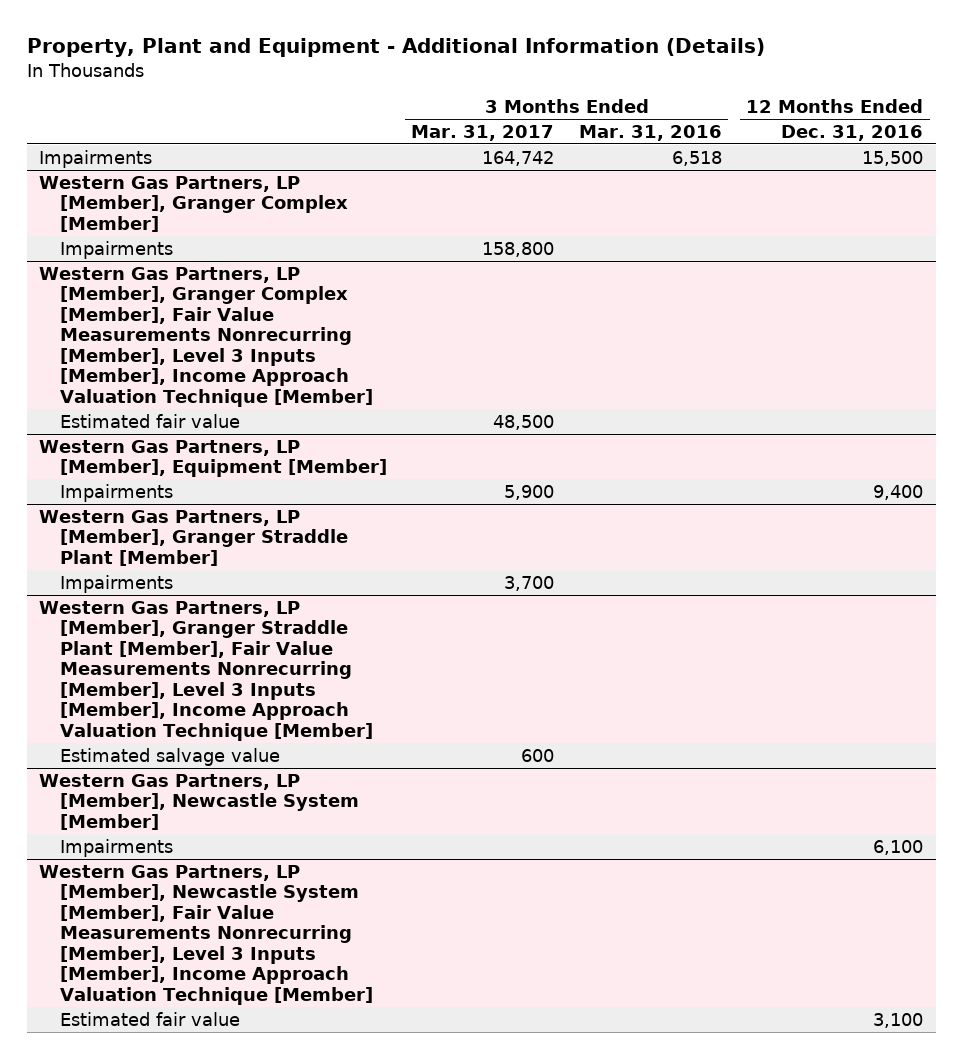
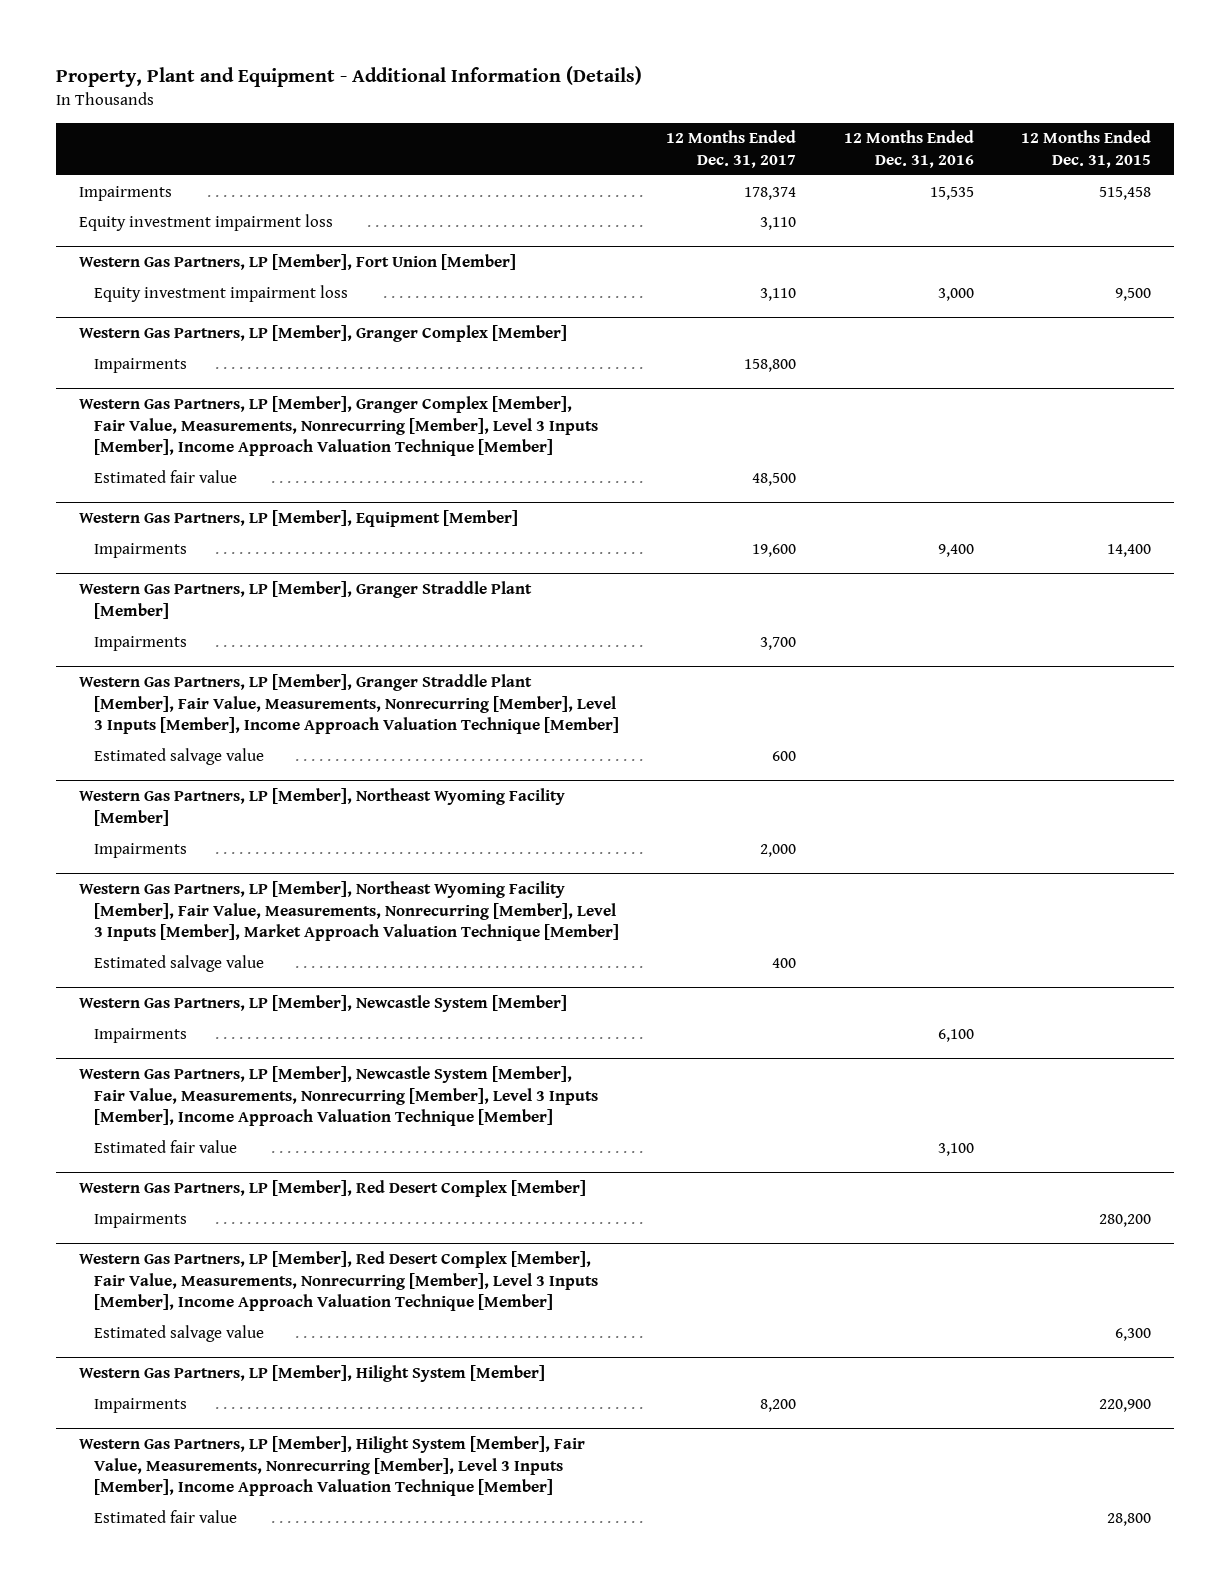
- | 3 Months Ended Mar. 31, 2017 | 3 Months Ended Mar. 31, 2016 | 12 Months Ended Dec. 31, 2016
+ | 12 Months Ended Dec. 31, 2017 | 12 Months Ended Dec. 31, 2016 | 12 Months Ended Dec. 31, 2015
- Impairments | 164,742 | 6,518 | 15,500
+ Impairments | 178,374 | 15,535 | 515,458
+ Equity investment impairment loss | 3,110 | |
+ Western Gas Partners, LP [Member], Fort Union [Member]
+ Equity investment impairment loss | 3,110 | 3,000 | 9,500
- Western Gas Partners, LP [Member], Granger Complex [Member], Fair Value Measurements Nonrecurring [Member], Level 3 Inputs [Member], Income Approach Valuation Technique [Member]
+ Western Gas Partners, LP [Member], Granger Complex [Member], Fair Value, Measurements, Nonrecurring [Member], Level 3 Inputs [Member], Income Approach Valuation Technique [Member]
- Western Gas Partners, LP [Member], Granger Straddle Plant [Member], Fair Value Measurements Nonrecurring [Member], Level 3 Inputs [Member], Income Approach Valuation Technique [Member]
+ Western Gas Partners, LP [Member], Granger Straddle Plant [Member], Fair Value, Measurements, Nonrecurring [Member], Level 3 Inputs [Member], Income Approach Valuation Technique [Member]
+ Western Gas Partners, LP [Member], Northeast Wyoming Facility [Member]
+ Impairments | 2,000 | |
+ Western Gas Partners, LP [Member], Northeast Wyoming Facility [Member], Fair Value, Measurements, Nonrecurring [Member], Level 3 Inputs [Member], Market Approach Valuation Technique [Member]
+ Estimated salvage value | 400 | |
- Western Gas Partners, LP [Member], Newcastle System [Member], Fair Value Measurements Nonrecurring [Member], Level 3 Inputs [Member], Income Approach Valuation Technique [Member]
+ Western Gas Partners, LP [Member], Newcastle System [Member], Fair Value, Measurements, Nonrecurring [Member], Level 3 Inputs [Member], Income Approach Valuation Technique [Member]
+ Western Gas Partners, LP [Member], Red Desert Complex [Member]
+ Impairments | | | 280,200
+ Western Gas Partners, LP [Member], Red Desert Complex [Member], Fair Value, Measurements, Nonrecurring [Member], Level 3 Inputs [Member], Income Approach Valuation Technique [Member]
+ Estimated salvage value | | | 6,300
+ Western Gas Partners, LP [Member], Hilight System [Member]
+ Impairments | 8,200 | | 220,900
+ Western Gas Partners, LP [Member], Hilight System [Member], Fair Value, Measurements, Nonrecurring [Member], Level 3 Inputs [Member], Income Approach Valuation Technique [Member]
+ Estimated fair value | | | 28,800

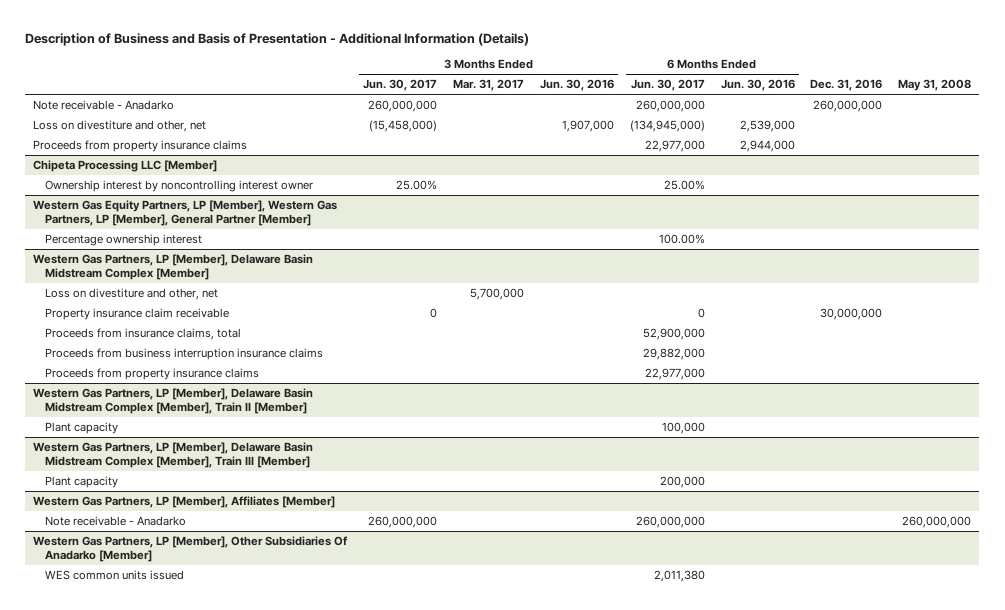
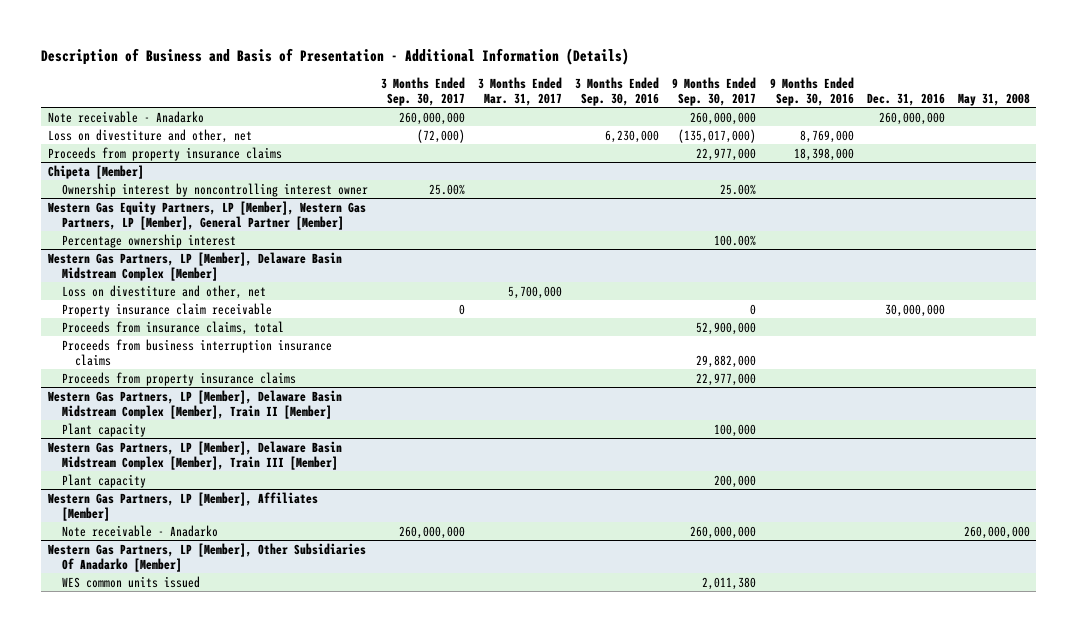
- | 3 Months Ended Jun. 30, 2017 | 3 Months Ended Mar. 31, 2017 | 3 Months Ended Jun. 30, 2016 | 6 Months Ended Jun. 30, 2017 | 6 Months Ended Jun. 30, 2016 | Dec. 31, 2016 | May 31, 2008
+ | 3 Months Ended Sep. 30, 2017 | 3 Months Ended Mar. 31, 2017 | 3 Months Ended Sep. 30, 2016 | 9 Months Ended Sep. 30, 2017 | 9 Months Ended Sep. 30, 2016 | Dec. 31, 2016 | May 31, 2008
- Chipeta Processing LLC [Member]
+ Chipeta [Member]

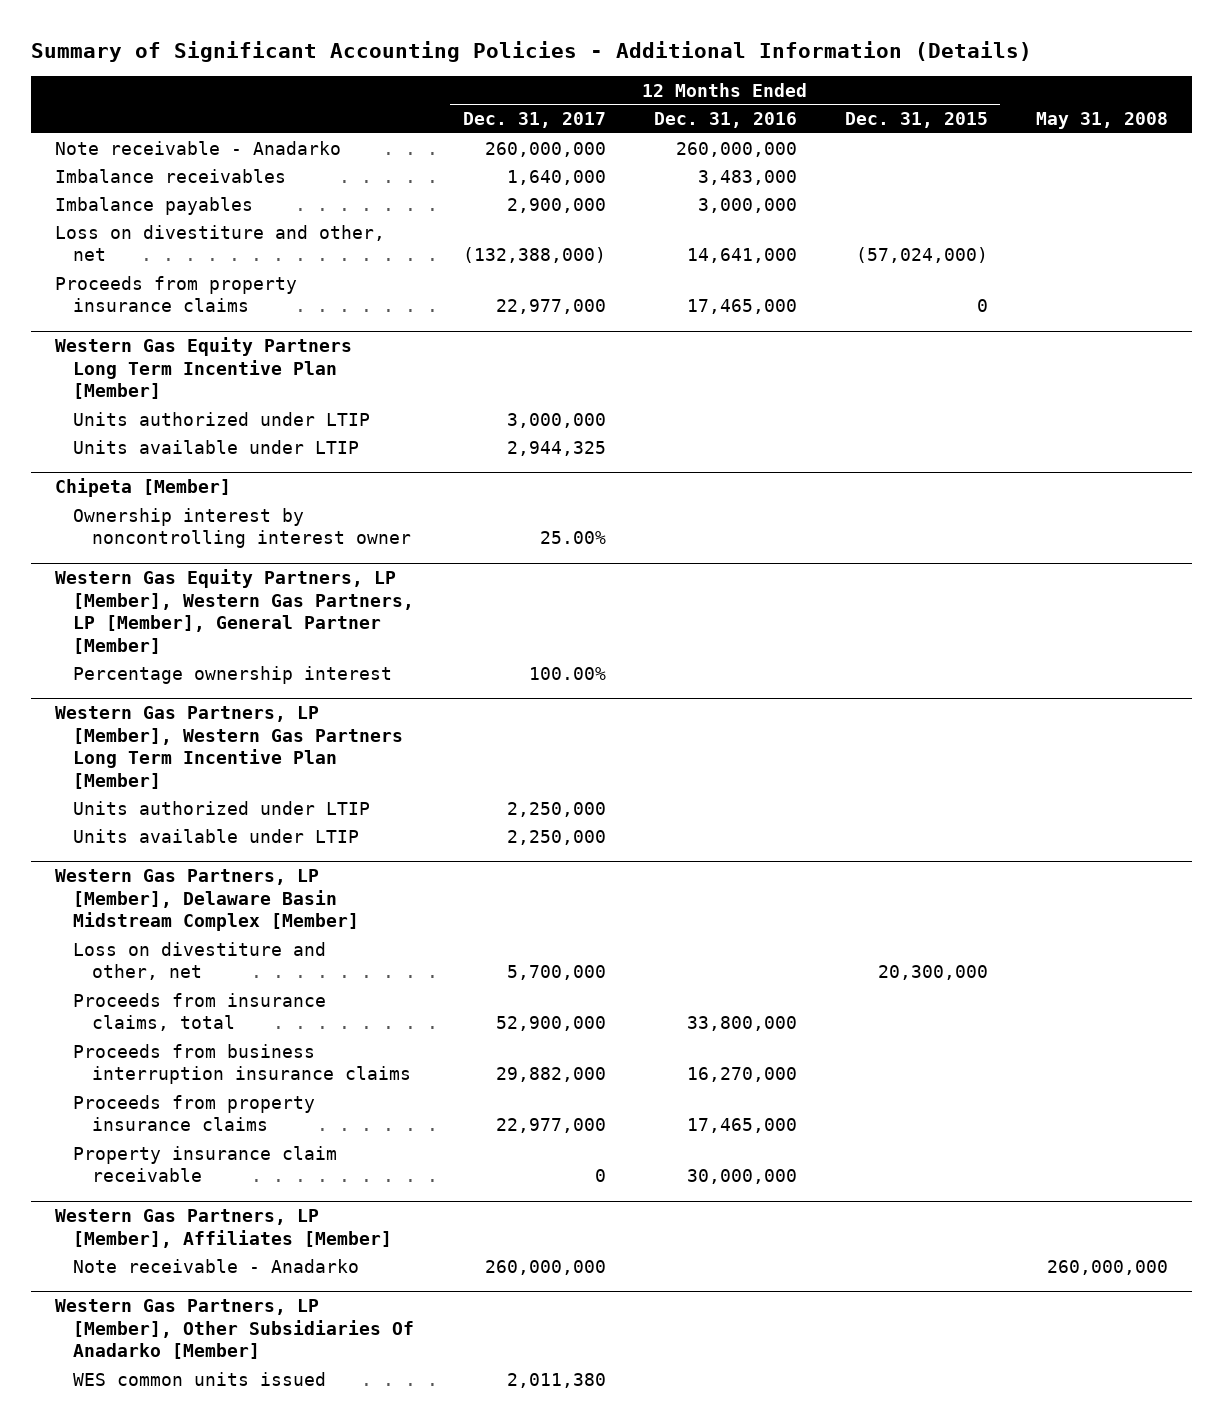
- Description of Business and Basis of Presentation - Additional Information (Details)
+ Summary of Significant Accounting Policies - Additional Information (Details)
- | 3 Months Ended Sep. 30, 2017 | 3 Months Ended Mar. 31, 2017 | 3 Months Ended Sep. 30, 2016 | 9 Months Ended Sep. 30, 2017 | 9 Months Ended Sep. 30, 2016 | Dec. 31, 2016 | May 31, 2008
+ | 12 Months Ended Dec. 31, 2017 | 12 Months Ended Dec. 31, 2016 | 12 Months Ended Dec. 31, 2015 | May 31, 2008
+ Imbalance receivables | 1,640,000 | 3,483,000 | |
+ Imbalance payables | 2,900,000 | 3,000,000 | |
+ Western Gas Equity Partners Long Term Incentive Plan [Member]
+ Units authorized under LTIP | 3,000,000 | | |
+ Units available under LTIP | 2,944,325 | | |
+ Western Gas Partners, LP [Member], Western Gas Partners Long Term Incentive Plan [Member]
+ Units authorized under LTIP | 2,250,000 | | |
+ Units available under LTIP | 2,250,000 | | |
- Western Gas Partners, LP [Member], Delaware Basin Midstream Complex [Member], Train II [Member]
- Plant capacity | | | | 100,000 | | |
- Western Gas Partners, LP [Member], Delaware Basin Midstream Complex [Member], Train III [Member]
- Plant capacity | | | | 200,000 | | |
@ Western Gas Partners, LP [Member], Delaware Basin Midstream Complex [Member]
moved down: Property insurance claim receivable | 0 | 30,000,000 | |

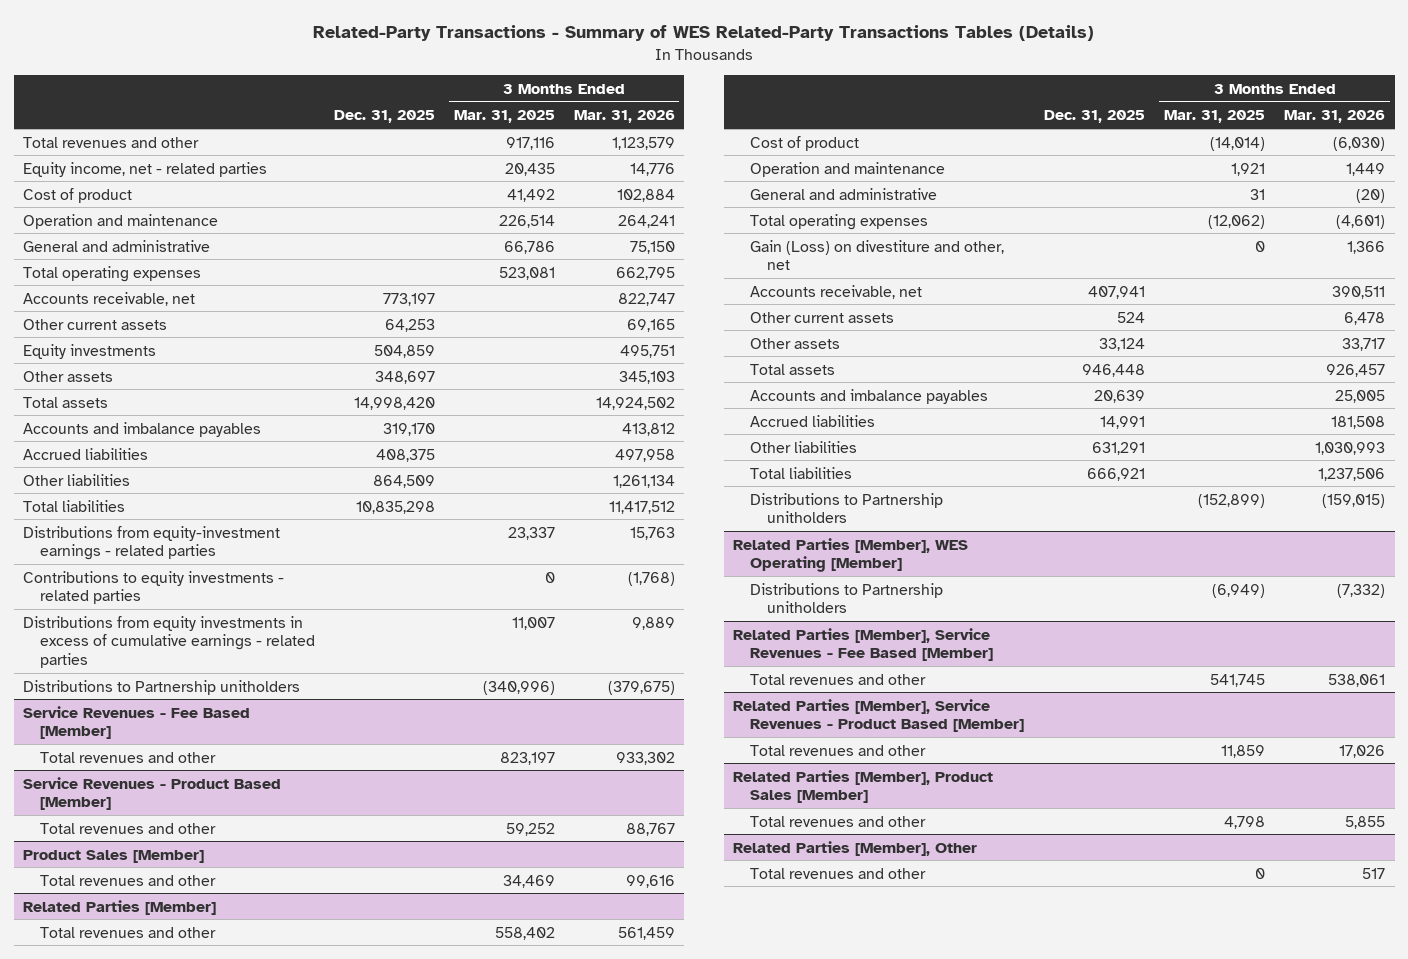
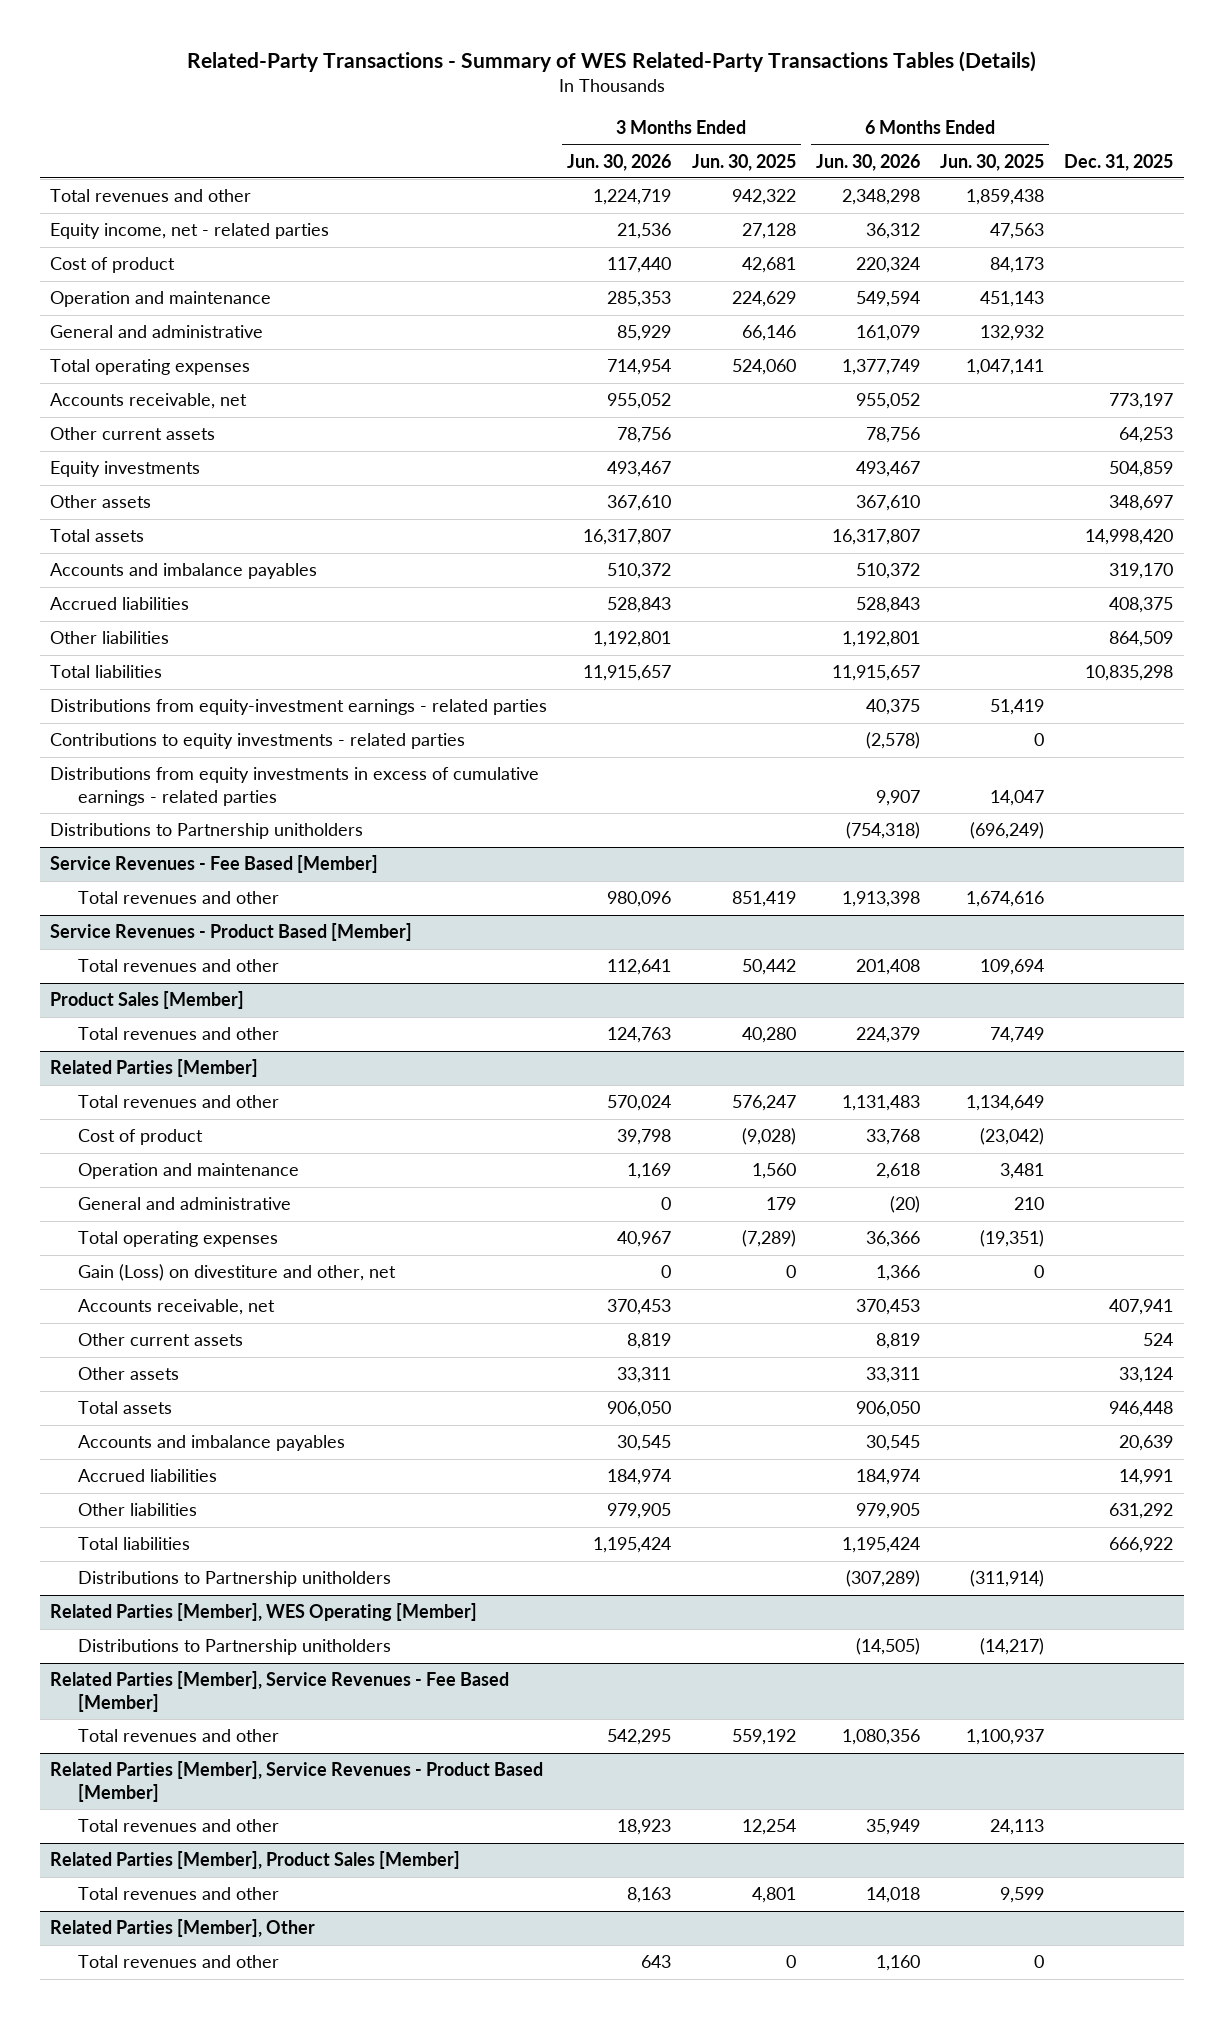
- | Dec. 31, 2025 | 3 Months Ended Mar. 31, 2025 | 3 Months Ended Mar. 31, 2026
+ | 3 Months Ended Jun. 30, 2026 | 3 Months Ended Jun. 30, 2025 | 6 Months Ended Jun. 30, 2026 | 6 Months Ended Jun. 30, 2025 | Dec. 31, 2025
@ Related Parties [Member]
- Other liabilities | 631,291 | | 1,030,993
- Total liabilities | 666,921 | | 1,237,506
+ Other liabilities | 979,905 | | 979,905 | | 631,292
+ Total liabilities | 1,195,424 | | 1,195,424 | | 666,922

